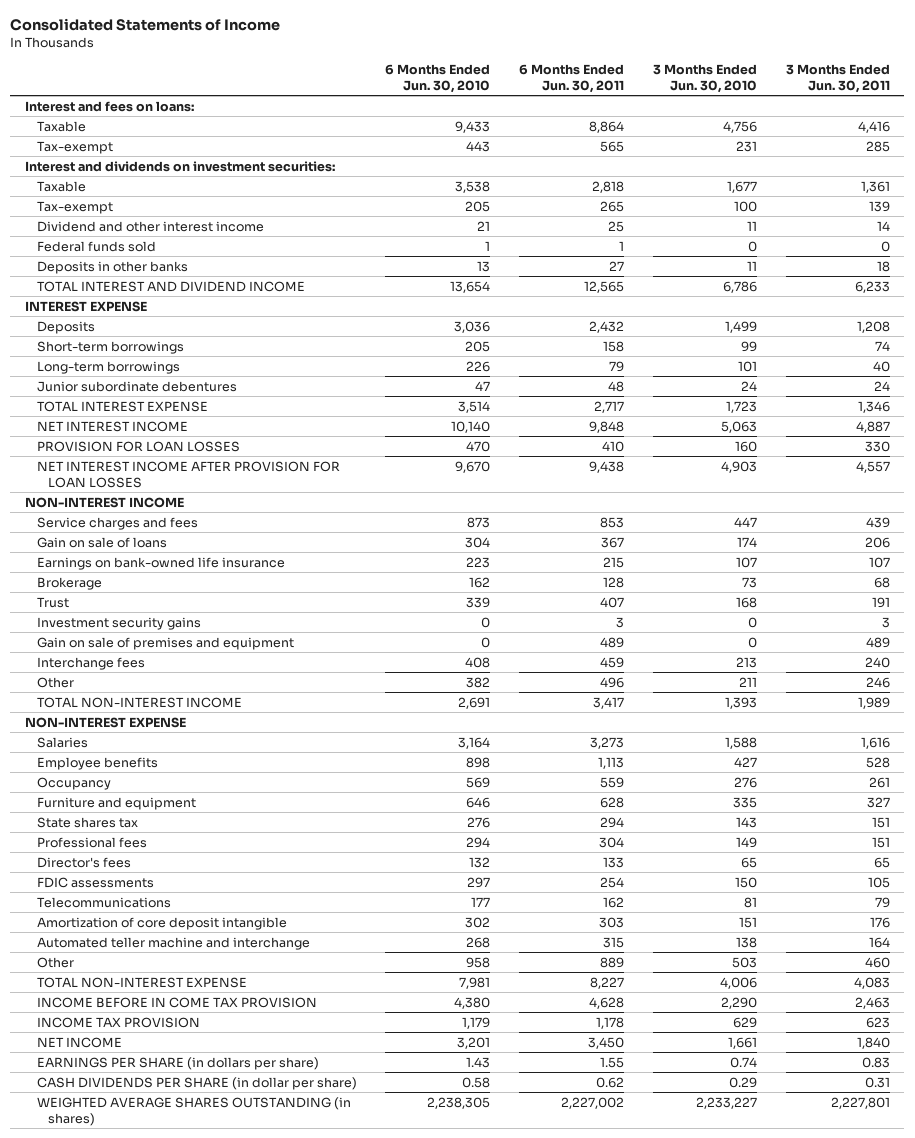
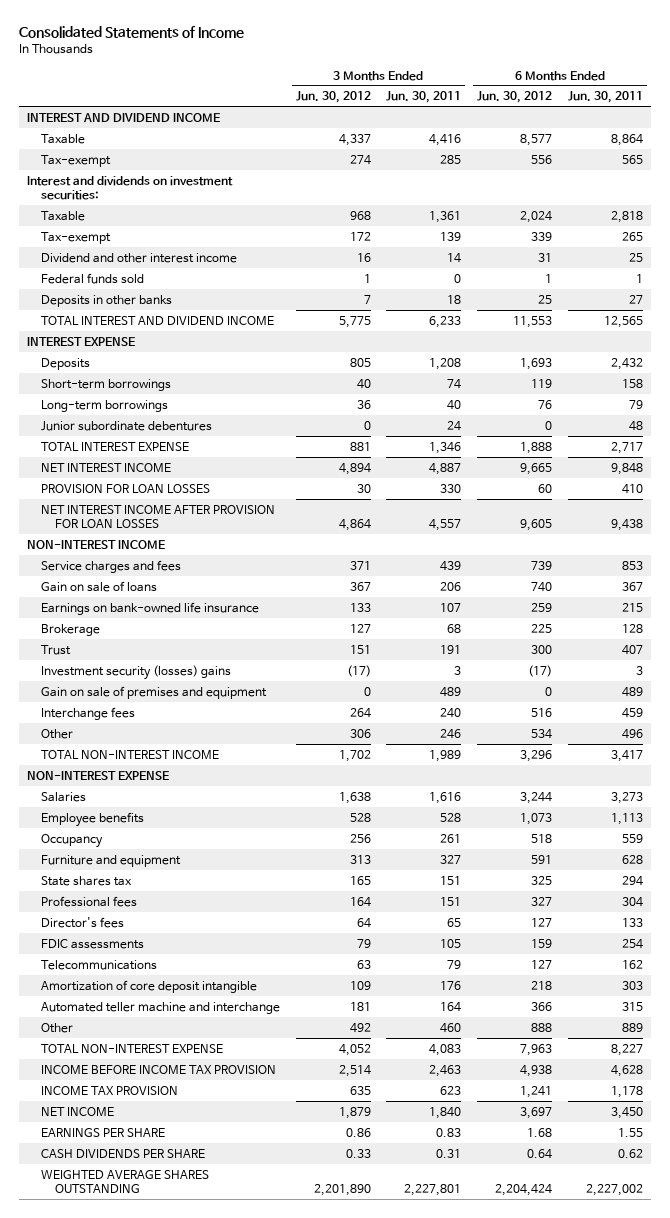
- | 6 Months Ended Jun. 30, 2010 | 6 Months Ended Jun. 30, 2011 | 3 Months Ended Jun. 30, 2010 | 3 Months Ended Jun. 30, 2011
+ | 3 Months Ended Jun. 30, 2012 | 3 Months Ended Jun. 30, 2011 | 6 Months Ended Jun. 30, 2012 | 6 Months Ended Jun. 30, 2011
- Interest and fees on loans:
+ INTEREST AND DIVIDEND INCOME
- Investment security gains | 0 | 3 | 0 | 3
+ Investment security (losses) gains | (17) | 3 | (17) | 3
- INCOME BEFORE IN COME TAX PROVISION | 4,380 | 4,628 | 2,290 | 2,463
+ INCOME BEFORE INCOME TAX PROVISION | 2,514 | 2,463 | 4,938 | 4,628
- EARNINGS PER SHARE (in dollars per share) | 1.43 | 1.55 | 0.74 | 0.83
- CASH DIVIDENDS PER SHARE (in dollar per share) | 0.58 | 0.62 | 0.29 | 0.31
- WEIGHTED AVERAGE SHARES OUTSTANDING (in shares) | 2,238,305 | 2,227,002 | 2,233,227 | 2,227,801
+ EARNINGS PER SHARE | 0.86 | 0.83 | 1.68 | 1.55
+ CASH DIVIDENDS PER SHARE | 0.33 | 0.31 | 0.64 | 0.62
+ WEIGHTED AVERAGE SHARES OUTSTANDING | 2,201,890 | 2,227,801 | 2,204,424 | 2,227,002

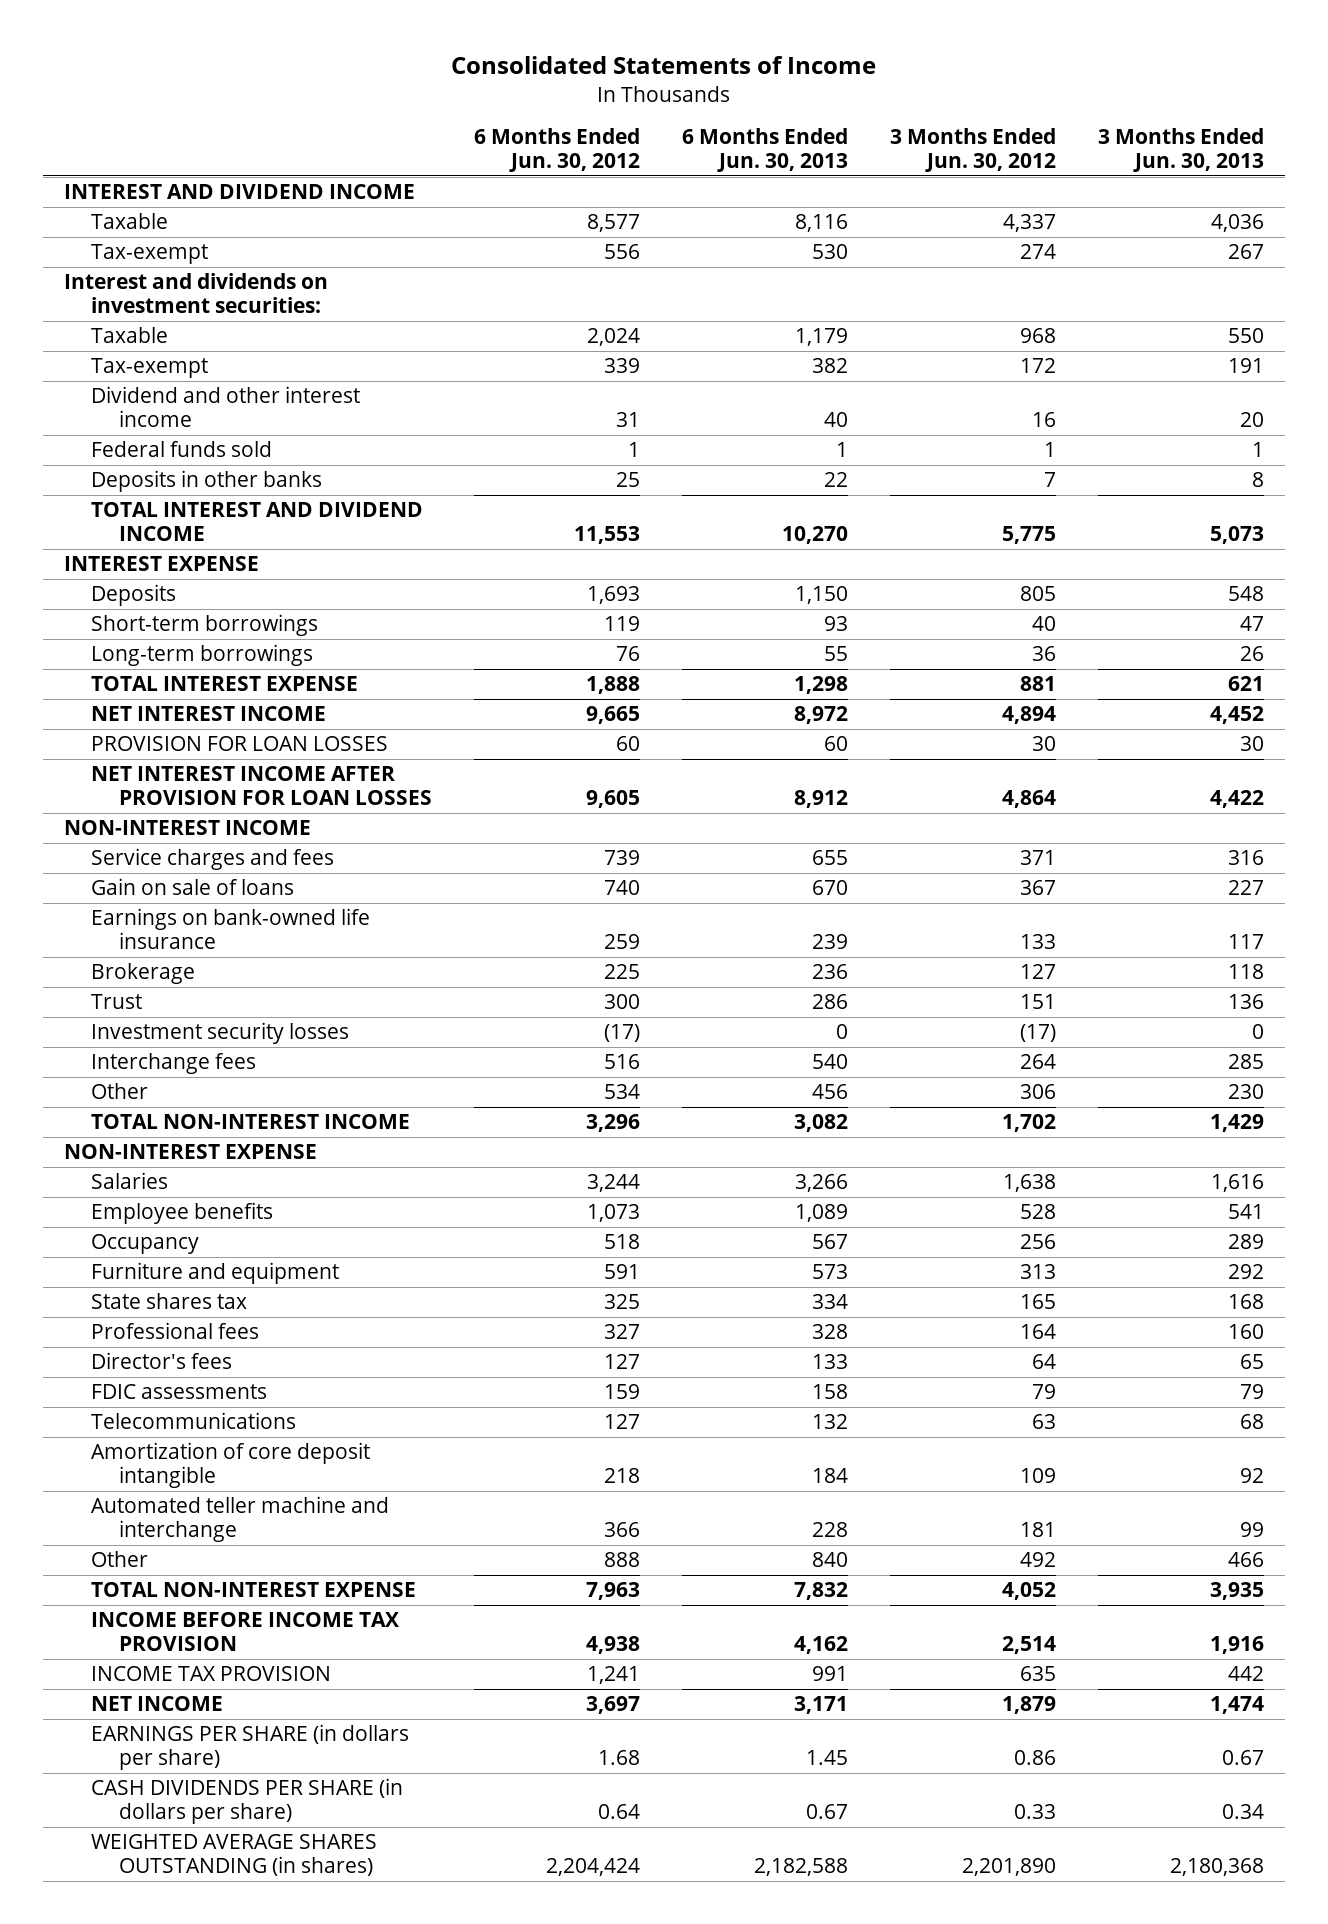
- | 3 Months Ended Jun. 30, 2012 | 3 Months Ended Jun. 30, 2011 | 6 Months Ended Jun. 30, 2012 | 6 Months Ended Jun. 30, 2011
+ | 6 Months Ended Jun. 30, 2012 | 6 Months Ended Jun. 30, 2013 | 3 Months Ended Jun. 30, 2012 | 3 Months Ended Jun. 30, 2013
- Junior subordinate debentures | 0 | 24 | 0 | 48
- Investment security (losses) gains | (17) | 3 | (17) | 3
- Gain on sale of premises and equipment | 0 | 489 | 0 | 489
+ Investment security losses | (17) | 0 | (17) | 0
- EARNINGS PER SHARE | 0.86 | 0.83 | 1.68 | 1.55
- CASH DIVIDENDS PER SHARE | 0.33 | 0.31 | 0.64 | 0.62
- WEIGHTED AVERAGE SHARES OUTSTANDING | 2,201,890 | 2,227,801 | 2,204,424 | 2,227,002
+ EARNINGS PER SHARE (in dollars per share) | 1.68 | 1.45 | 0.86 | 0.67
+ CASH DIVIDENDS PER SHARE (in dollars per share) | 0.64 | 0.67 | 0.33 | 0.34
+ WEIGHTED AVERAGE SHARES OUTSTANDING (in shares) | 2,204,424 | 2,182,588 | 2,201,890 | 2,180,368

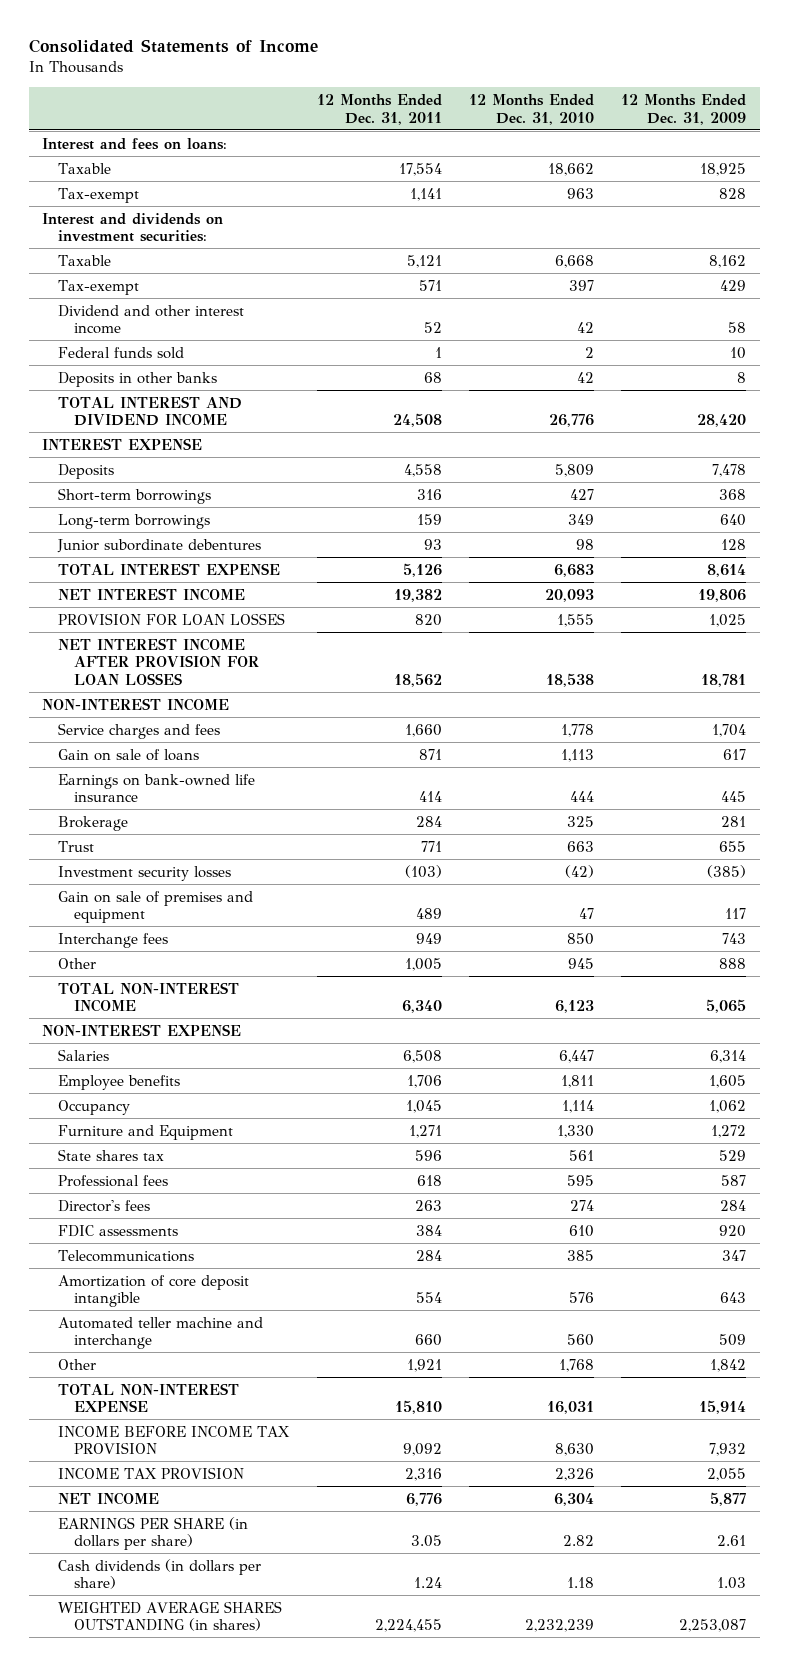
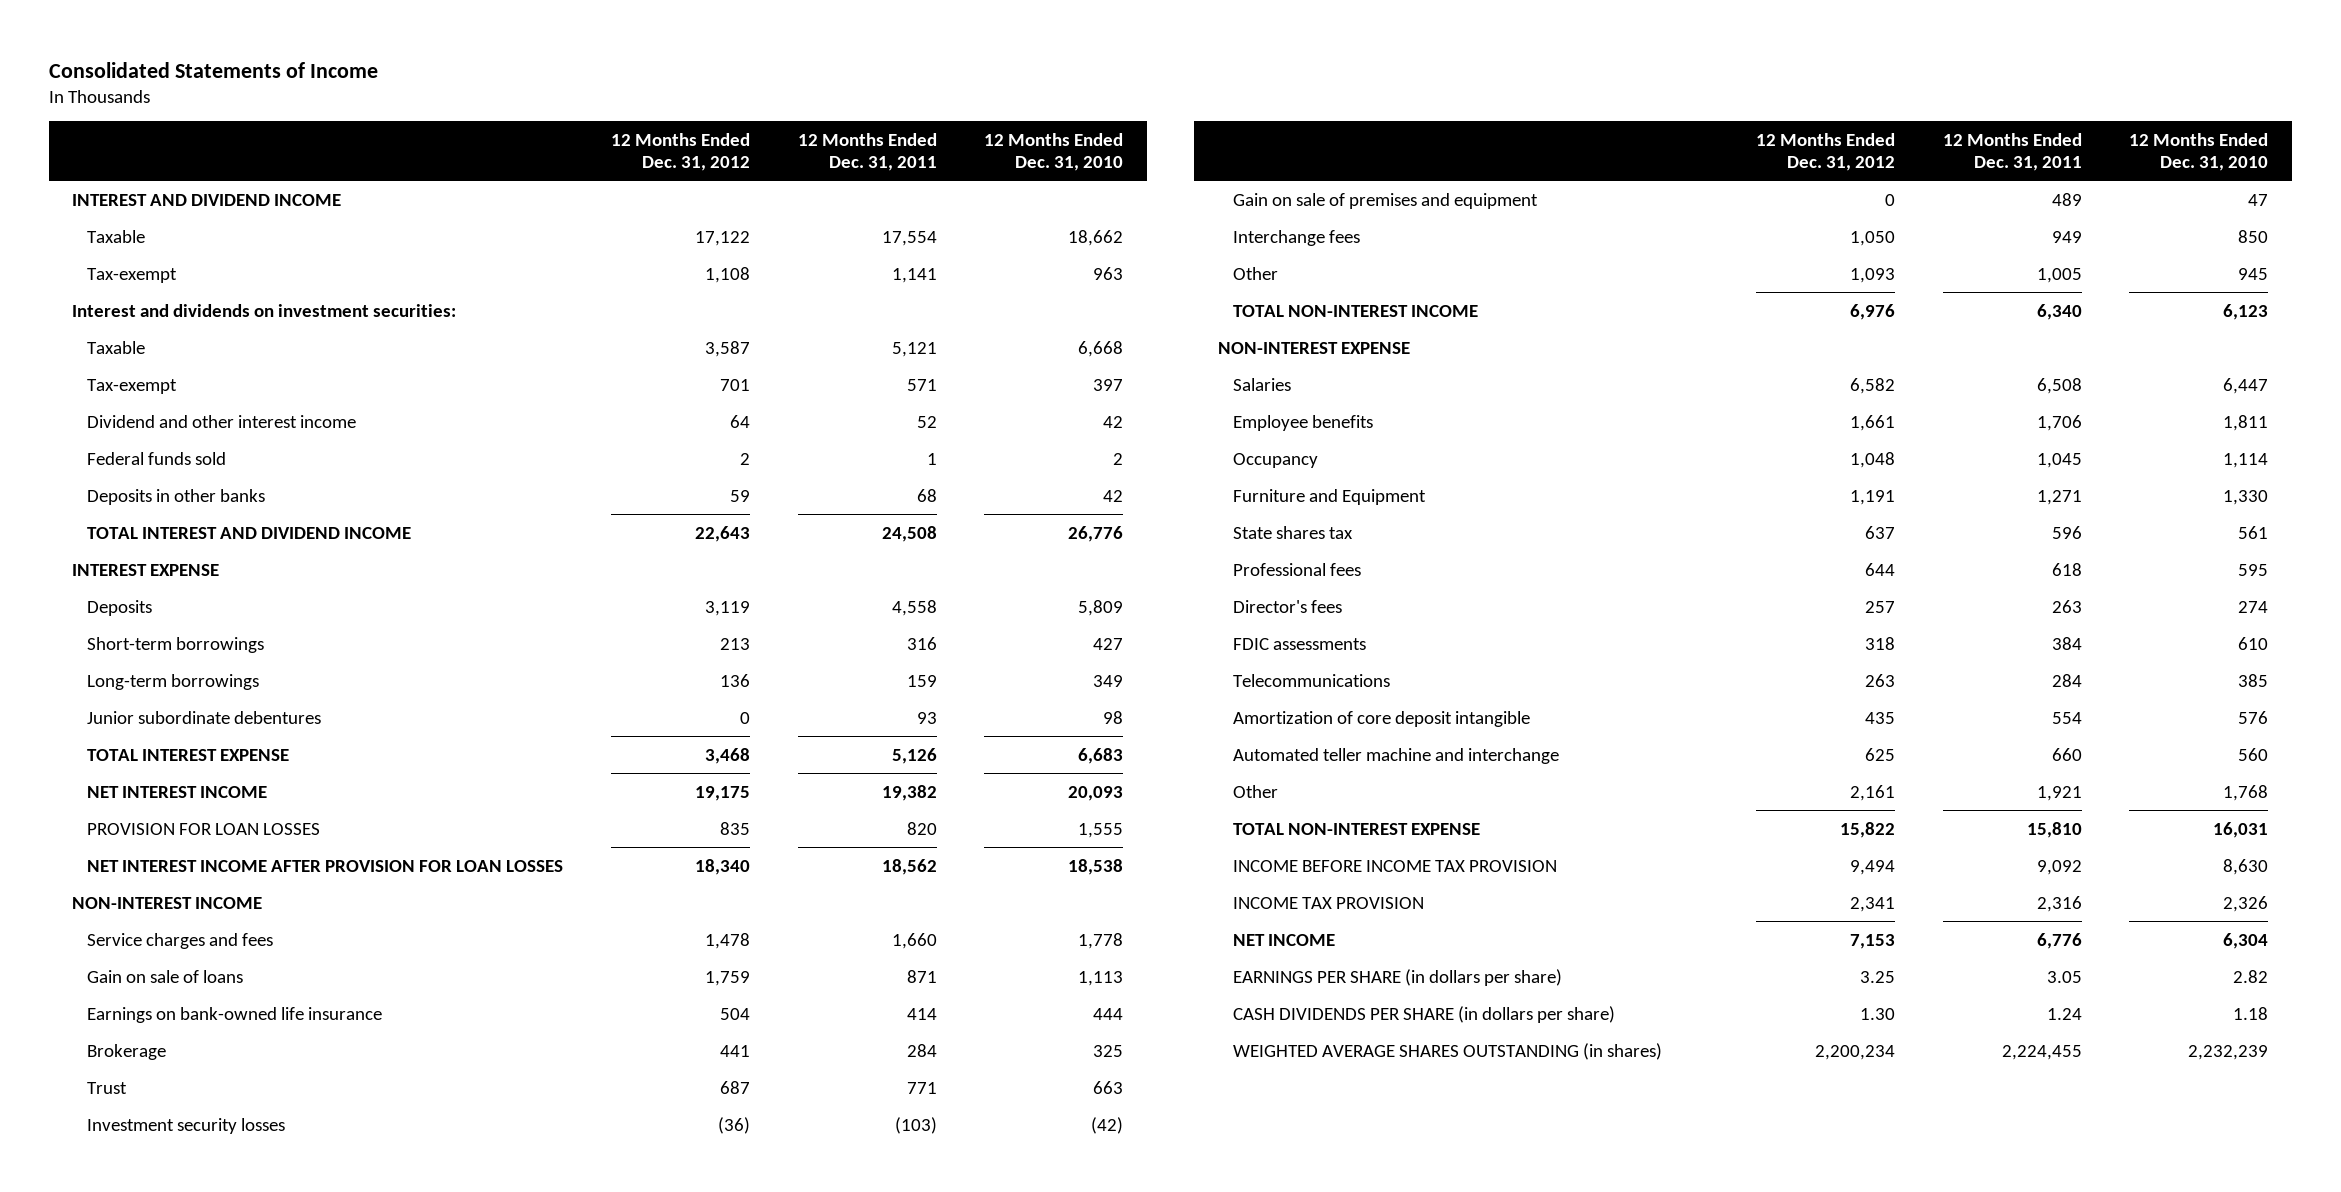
- | 12 Months Ended Dec. 31, 2011 | 12 Months Ended Dec. 31, 2010 | 12 Months Ended Dec. 31, 2009
+ | 12 Months Ended Dec. 31, 2012 | 12 Months Ended Dec. 31, 2011 | 12 Months Ended Dec. 31, 2010
- Interest and fees on loans:
+ INTEREST AND DIVIDEND INCOME
- Cash dividends (in dollars per share) | 1.24 | 1.18 | 1.03
+ CASH DIVIDENDS PER SHARE (in dollars per share) | 1.30 | 1.24 | 1.18

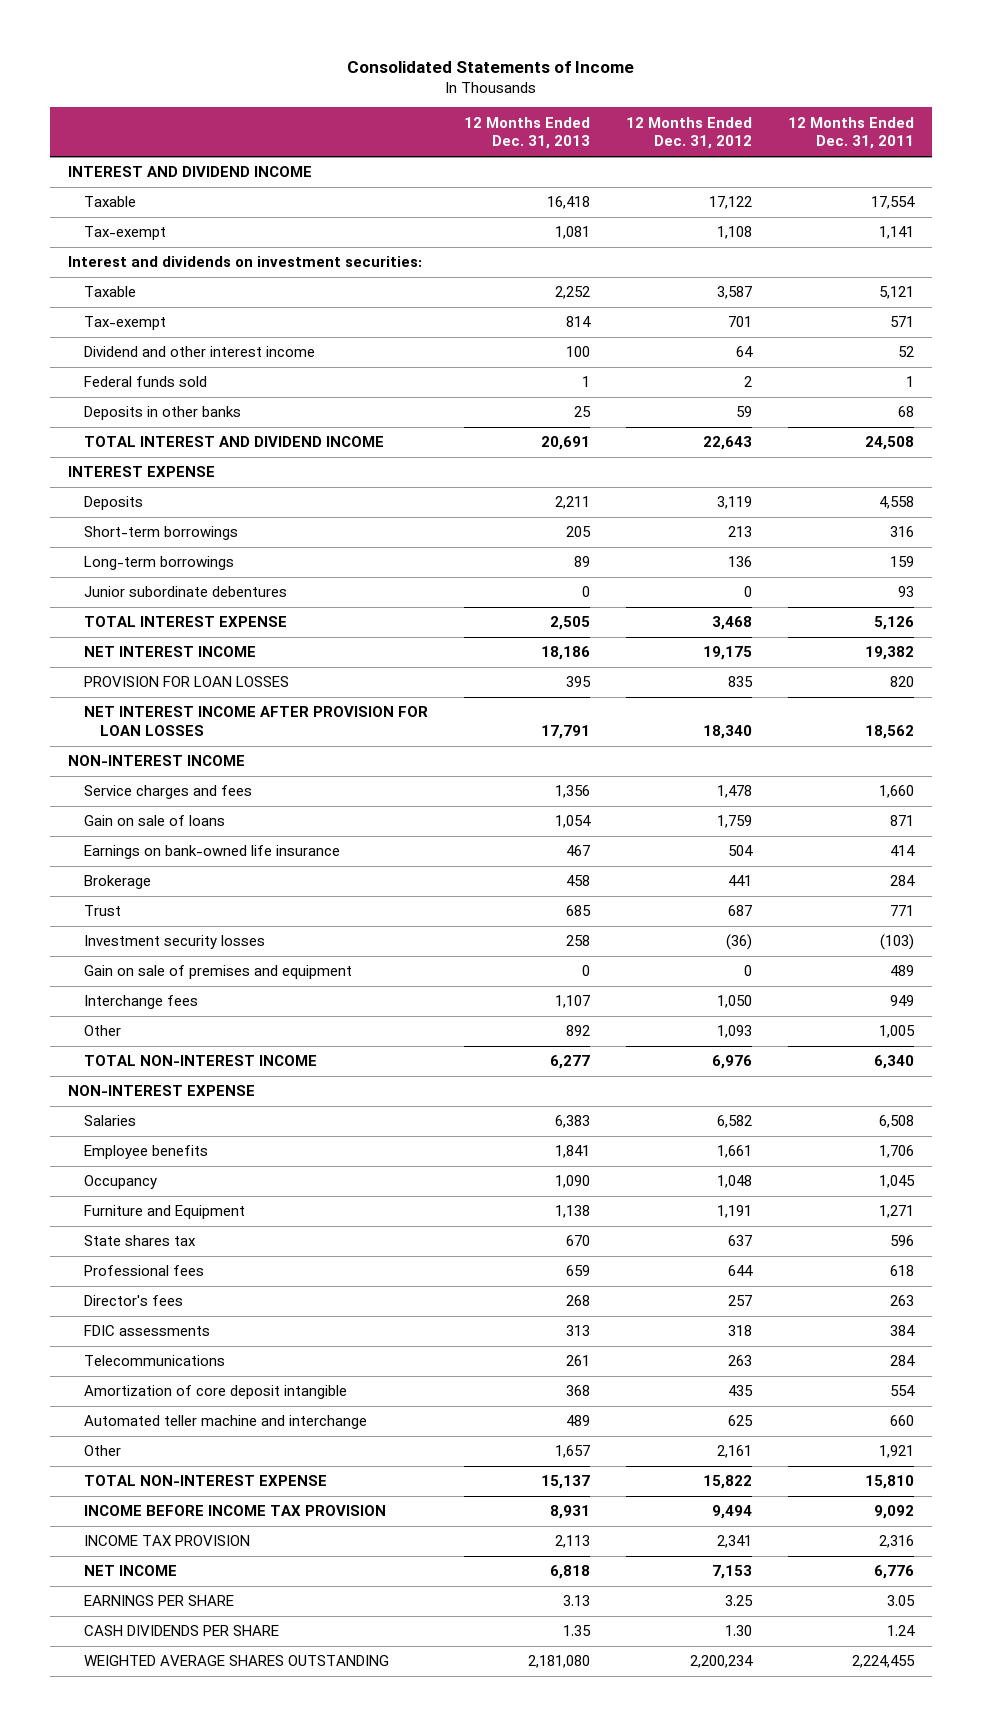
- | 12 Months Ended Dec. 31, 2012 | 12 Months Ended Dec. 31, 2011 | 12 Months Ended Dec. 31, 2010
+ | 12 Months Ended Dec. 31, 2013 | 12 Months Ended Dec. 31, 2012 | 12 Months Ended Dec. 31, 2011
- EARNINGS PER SHARE (in dollars per share) | 3.25 | 3.05 | 2.82
- CASH DIVIDENDS PER SHARE (in dollars per share) | 1.30 | 1.24 | 1.18
- WEIGHTED AVERAGE SHARES OUTSTANDING (in shares) | 2,200,234 | 2,224,455 | 2,232,239
+ EARNINGS PER SHARE | 3.13 | 3.25 | 3.05
+ CASH DIVIDENDS PER SHARE | 1.35 | 1.30 | 1.24
+ WEIGHTED AVERAGE SHARES OUTSTANDING | 2,181,080 | 2,200,234 | 2,224,455

